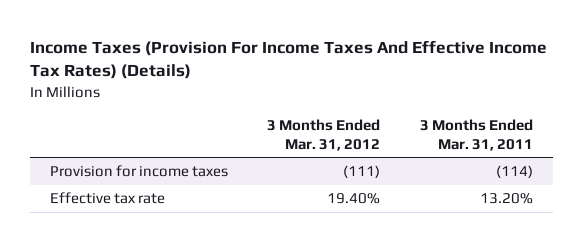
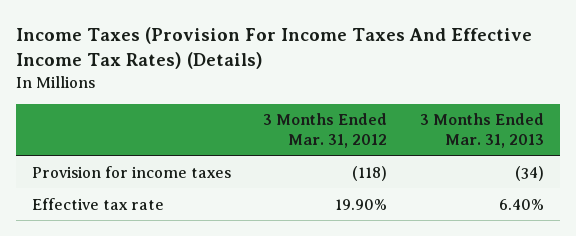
- | 3 Months Ended Mar. 31, 2012 | 3 Months Ended Mar. 31, 2011
+ | 3 Months Ended Mar. 31, 2012 | 3 Months Ended Mar. 31, 2013
- Provision for income taxes | (111) | (114)
- Effective tax rate | 19.40% | 13.20%
+ Provision for income taxes | (118) | (34)
+ Effective tax rate | 19.90% | 6.40%

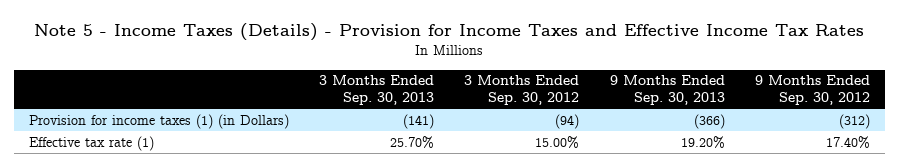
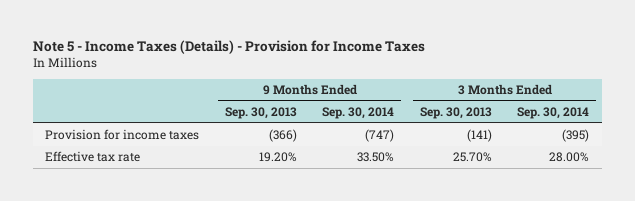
- Note 5 - Income Taxes (Details) - Provision for Income Taxes and Effective Income Tax Rates
+ Note 5 - Income Taxes (Details) - Provision for Income Taxes
- | 3 Months Ended Sep. 30, 2013 | 3 Months Ended Sep. 30, 2012 | 9 Months Ended Sep. 30, 2013 | 9 Months Ended Sep. 30, 2012
+ | 9 Months Ended Sep. 30, 2013 | 9 Months Ended Sep. 30, 2014 | 3 Months Ended Sep. 30, 2013 | 3 Months Ended Sep. 30, 2014
- Provision for income taxes (1) (in Dollars) | (141) | (94) | (366) | (312)
- Effective tax rate (1) | 25.70% | 15.00% | 19.20% | 17.40%
+ Provision for income taxes | (366) | (747) | (141) | (395)
+ Effective tax rate | 19.20% | 33.50% | 25.70% | 28.00%

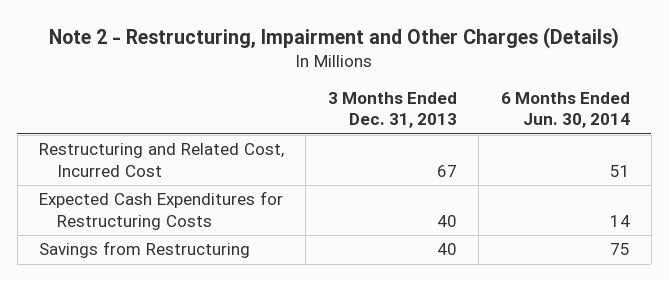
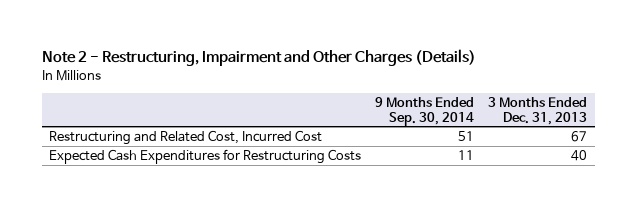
- | 3 Months Ended Dec. 31, 2013 | 6 Months Ended Jun. 30, 2014
+ | 9 Months Ended Sep. 30, 2014 | 3 Months Ended Dec. 31, 2013
- Savings from Restructuring | 40 | 75

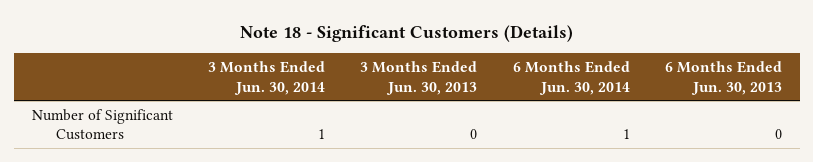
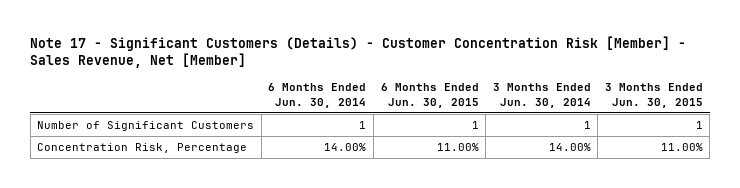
- Note 18 - Significant Customers (Details)
+ Note 17 - Significant Customers (Details) - Customer Concentration Risk [Member] - Sales Revenue, Net [Member]
- | 3 Months Ended Jun. 30, 2014 | 3 Months Ended Jun. 30, 2013 | 6 Months Ended Jun. 30, 2014 | 6 Months Ended Jun. 30, 2013
+ | 6 Months Ended Jun. 30, 2014 | 6 Months Ended Jun. 30, 2015 | 3 Months Ended Jun. 30, 2014 | 3 Months Ended Jun. 30, 2015
+ Concentration Risk, Percentage | 14.00% | 11.00% | 14.00% | 11.00%

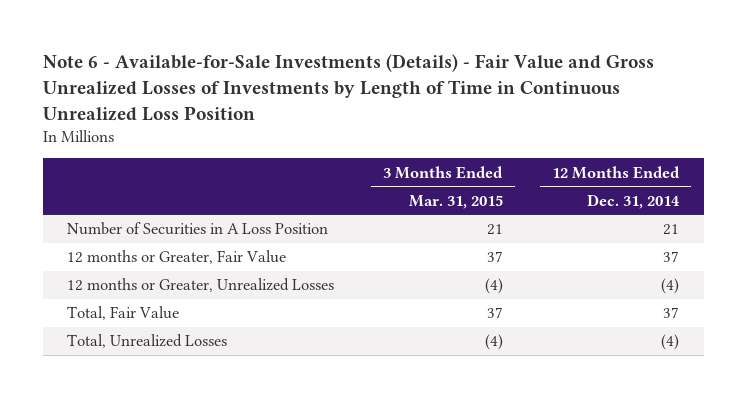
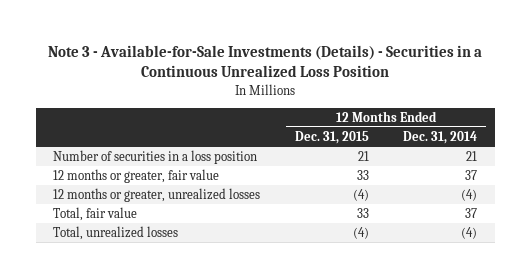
- Note 6 - Available-for-Sale Investments (Details) - Fair Value and Gross Unrealized Losses of Investments by Length of Time in Continuous Unrealized Loss Position
+ Note 3 - Available-for-Sale Investments (Details) - Securities in a Continuous Unrealized Loss Position
- | 3 Months Ended Mar. 31, 2015 | 12 Months Ended Dec. 31, 2014
+ | 12 Months Ended Dec. 31, 2015 | 12 Months Ended Dec. 31, 2014
- Number of Securities in A Loss Position | 21 | 21
- 12 months or Greater, Fair Value | 37 | 37
- 12 months or Greater, Unrealized Losses | (4) | (4)
- Total, Fair Value | 37 | 37
- Total, Unrealized Losses | (4) | (4)
+ Number of securities in a loss position | 21 | 21
+ 12 months or greater, fair value | 33 | 37
+ 12 months or greater, unrealized losses | (4) | (4)
+ Total, fair value | 33 | 37
+ Total, unrealized losses | (4) | (4)

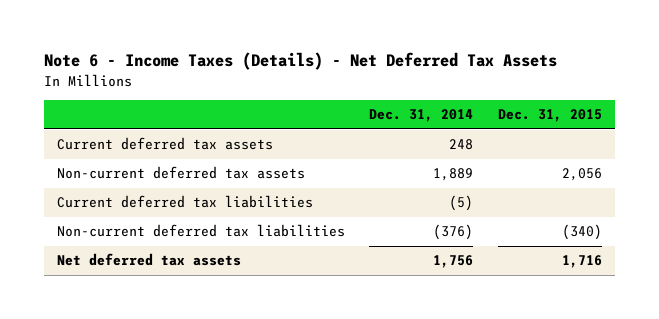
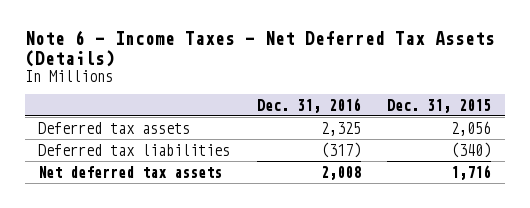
- Note 6 - Income Taxes (Details) - Net Deferred Tax Assets
+ Note 6 - Income Taxes - Net Deferred Tax Assets (Details)
- | Dec. 31, 2014 | Dec. 31, 2015
+ | Dec. 31, 2016 | Dec. 31, 2015
- Current deferred tax assets | 248 |
- Non-current deferred tax assets | 1,889 | 2,056
- Current deferred tax liabilities | (5) |
- Non-current deferred tax liabilities | (376) | (340)
+ Deferred tax assets | 2,325 | 2,056
+ Deferred tax liabilities | (317) | (340)

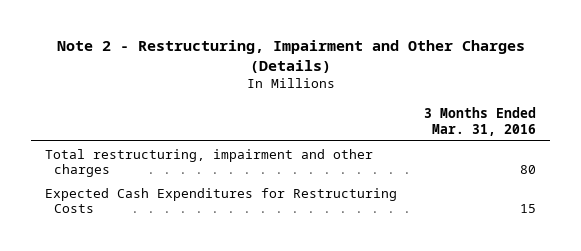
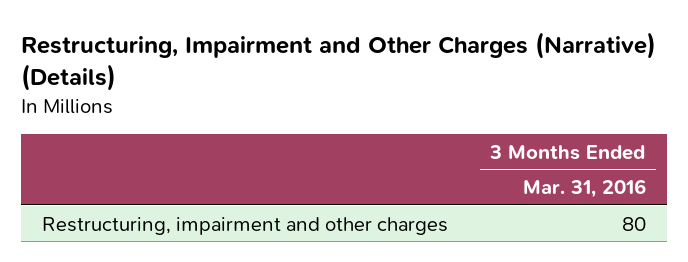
- Note 2 - Restructuring, Impairment and Other Charges (Details)
+ Restructuring, Impairment and Other Charges (Narrative) (Details)
- Total restructuring, impairment and other charges | 80
- Expected Cash Expenditures for Restructuring Costs | 15
+ Restructuring, impairment and other charges | 80

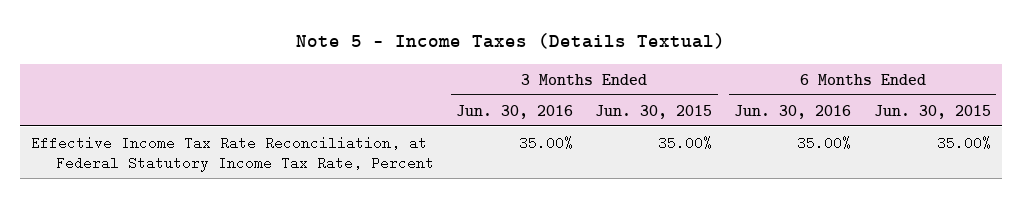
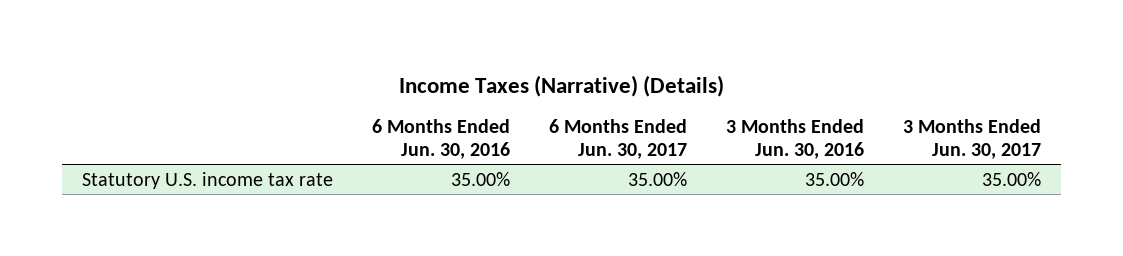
- Note 5 - Income Taxes (Details Textual)
+ Income Taxes (Narrative) (Details)
- | 3 Months Ended Jun. 30, 2016 | 3 Months Ended Jun. 30, 2015 | 6 Months Ended Jun. 30, 2016 | 6 Months Ended Jun. 30, 2015
+ | 6 Months Ended Jun. 30, 2016 | 6 Months Ended Jun. 30, 2017 | 3 Months Ended Jun. 30, 2016 | 3 Months Ended Jun. 30, 2017
- Effective Income Tax Rate Reconciliation, at Federal Statutory Income Tax Rate, Percent | 35.00% | 35.00% | 35.00% | 35.00%
+ Statutory U.S. income tax rate | 35.00% | 35.00% | 35.00% | 35.00%

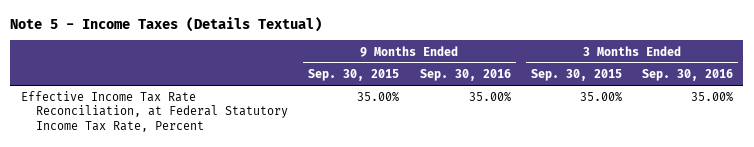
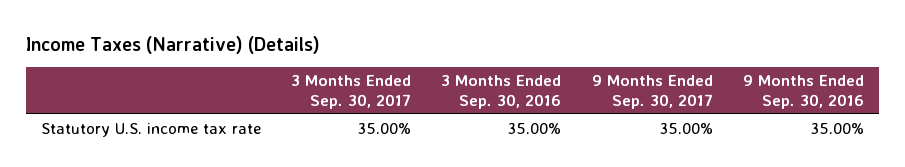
- Note 5 - Income Taxes (Details Textual)
+ Income Taxes (Narrative) (Details)
- | 9 Months Ended Sep. 30, 2015 | 9 Months Ended Sep. 30, 2016 | 3 Months Ended Sep. 30, 2015 | 3 Months Ended Sep. 30, 2016
+ | 3 Months Ended Sep. 30, 2017 | 3 Months Ended Sep. 30, 2016 | 9 Months Ended Sep. 30, 2017 | 9 Months Ended Sep. 30, 2016
- Effective Income Tax Rate Reconciliation, at Federal Statutory Income Tax Rate, Percent | 35.00% | 35.00% | 35.00% | 35.00%
+ Statutory U.S. income tax rate | 35.00% | 35.00% | 35.00% | 35.00%

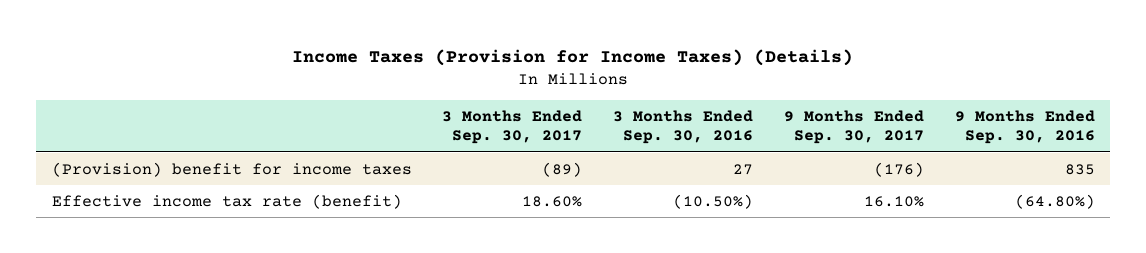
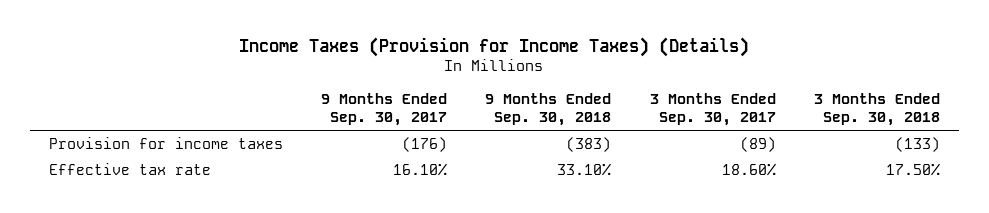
- | 3 Months Ended Sep. 30, 2017 | 3 Months Ended Sep. 30, 2016 | 9 Months Ended Sep. 30, 2017 | 9 Months Ended Sep. 30, 2016
+ | 9 Months Ended Sep. 30, 2017 | 9 Months Ended Sep. 30, 2018 | 3 Months Ended Sep. 30, 2017 | 3 Months Ended Sep. 30, 2018
- (Provision) benefit for income taxes | (89) | 27 | (176) | 835
- Effective income tax rate (benefit) | 18.60% | (10.50%) | 16.10% | (64.80%)
+ Provision for income taxes | (176) | (383) | (89) | (133)
+ Effective tax rate | 16.10% | 33.10% | 18.60% | 17.50%

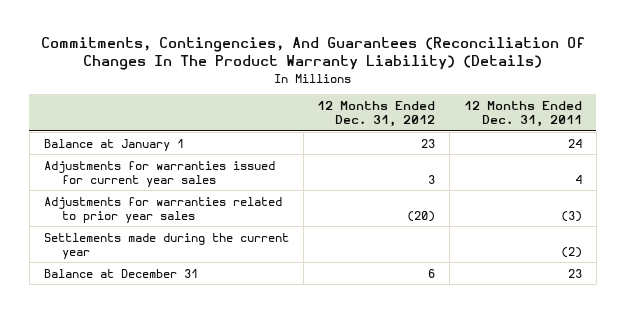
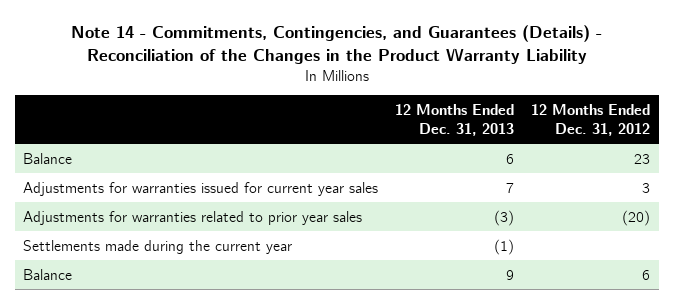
- Commitments, Contingencies, And Guarantees (Reconciliation Of Changes In The Product Warranty Liability) (Details)
+ Note 14 - Commitments, Contingencies, and Guarantees (Details) - Reconciliation of the Changes in the Product Warranty Liability
- | 12 Months Ended Dec. 31, 2012 | 12 Months Ended Dec. 31, 2011
+ | 12 Months Ended Dec. 31, 2013 | 12 Months Ended Dec. 31, 2012
- Balance at January 1 | 23 | 24
+ Balance | 6 | 23
- Balance at December 31 | 6 | 23
+ Balance | 9 | 6

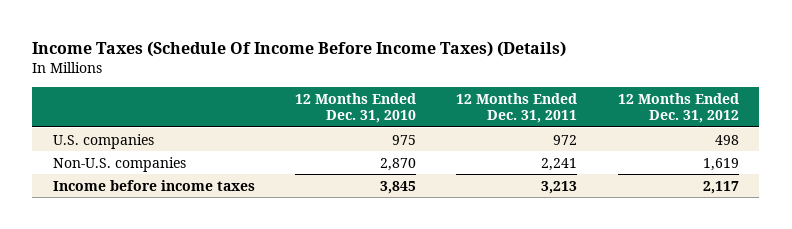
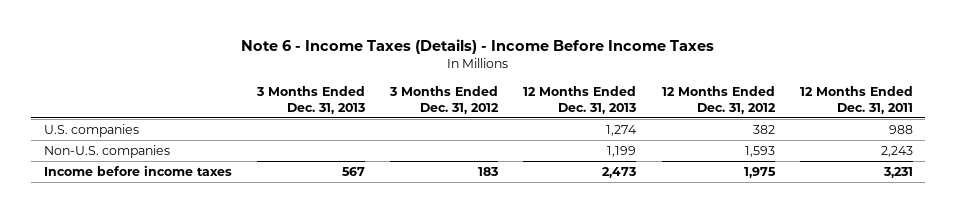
- Income Taxes (Schedule Of Income Before Income Taxes) (Details)
+ Note 6 - Income Taxes (Details) - Income Before Income Taxes
- | 12 Months Ended Dec. 31, 2010 | 12 Months Ended Dec. 31, 2011 | 12 Months Ended Dec. 31, 2012
+ | 3 Months Ended Dec. 31, 2013 | 3 Months Ended Dec. 31, 2012 | 12 Months Ended Dec. 31, 2013 | 12 Months Ended Dec. 31, 2012 | 12 Months Ended Dec. 31, 2011
- U.S. companies | 975 | 972 | 498
- Non-U.S. companies | 2,870 | 2,241 | 1,619
- Income before income taxes | 3,845 | 3,213 | 2,117
+ U.S. companies | | | 1,274 | 382 | 988
+ Non-U.S. companies | | | 1,199 | 1,593 | 2,243
+ Income before income taxes | 567 | 183 | 2,473 | 1,975 | 3,231

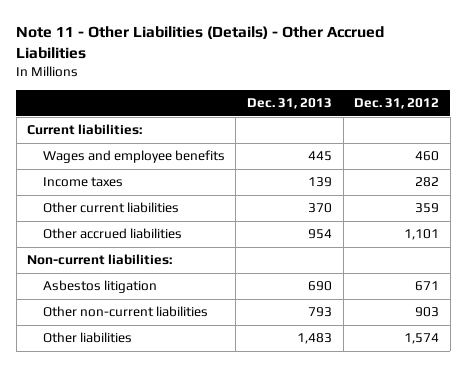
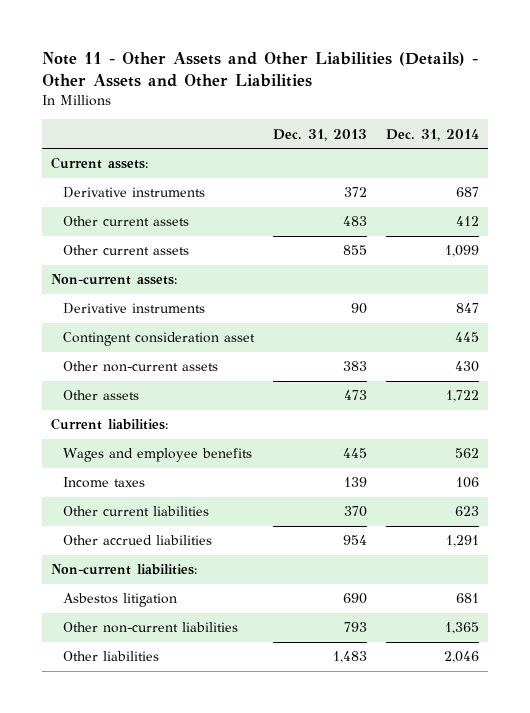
- Note 11 - Other Liabilities (Details) - Other Accrued Liabilities
+ Note 11 - Other Assets and Other Liabilities (Details) - Other Assets and Other Liabilities
- | Dec. 31, 2013 | Dec. 31, 2012
+ | Dec. 31, 2013 | Dec. 31, 2014
+ Current assets:
+ Derivative instruments | 372 | 687
+ Other current assets | 483 | 412
+ Other current assets | 855 | 1,099
+ Non-current assets:
+ Derivative instruments | 90 | 847
+ Contingent consideration asset | | 445
+ Other non-current assets | 383 | 430
+ Other assets | 473 | 1,722

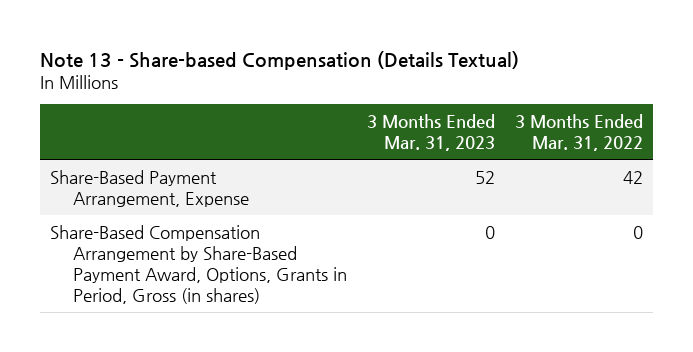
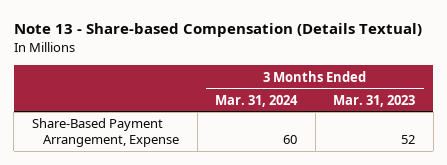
- | 3 Months Ended Mar. 31, 2023 | 3 Months Ended Mar. 31, 2022
+ | 3 Months Ended Mar. 31, 2024 | 3 Months Ended Mar. 31, 2023
- Share-Based Compensation Arrangement by Share-Based Payment Award, Options, Grants in Period, Gross (in shares) | 0 | 0

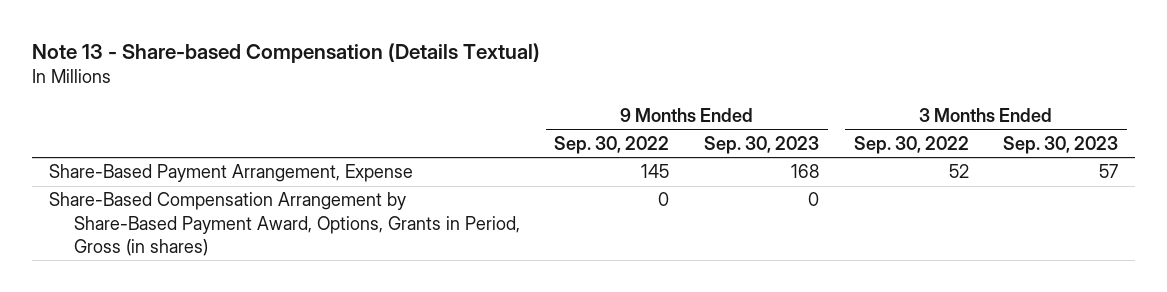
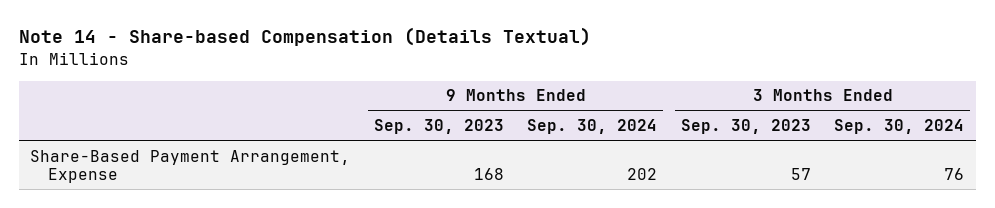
- Note 13 - Share-based Compensation (Details Textual)
+ Note 14 - Share-based Compensation (Details Textual)
- | 9 Months Ended Sep. 30, 2022 | 9 Months Ended Sep. 30, 2023 | 3 Months Ended Sep. 30, 2022 | 3 Months Ended Sep. 30, 2023
+ | 9 Months Ended Sep. 30, 2023 | 9 Months Ended Sep. 30, 2024 | 3 Months Ended Sep. 30, 2023 | 3 Months Ended Sep. 30, 2024
- Share-Based Compensation Arrangement by Share-Based Payment Award, Options, Grants in Period, Gross (in shares) | 0 | 0 | |

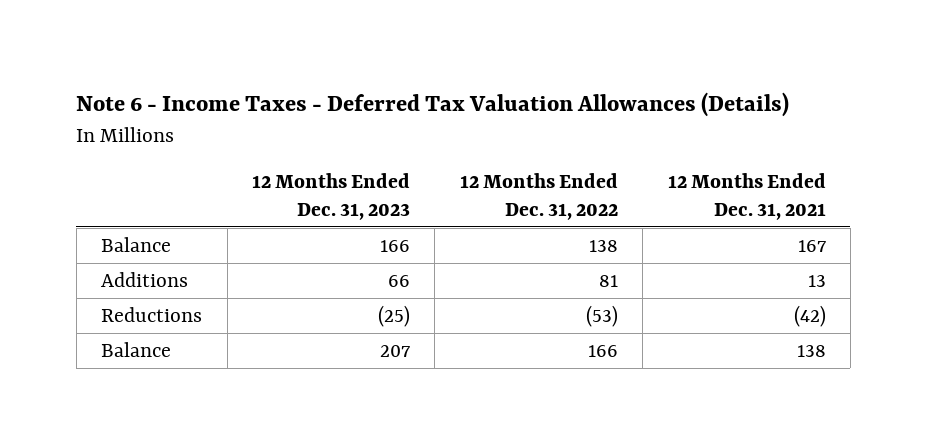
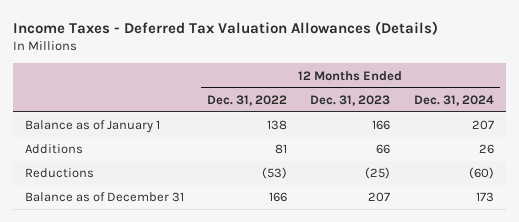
- Note 6 - Income Taxes - Deferred Tax Valuation Allowances (Details)
+ Income Taxes - Deferred Tax Valuation Allowances (Details)
- | 12 Months Ended Dec. 31, 2023 | 12 Months Ended Dec. 31, 2022 | 12 Months Ended Dec. 31, 2021
+ | 12 Months Ended Dec. 31, 2022 | 12 Months Ended Dec. 31, 2023 | 12 Months Ended Dec. 31, 2024
- Balance | 166 | 138 | 167
+ Balance as of January 1 | 138 | 166 | 207
- Balance | 207 | 166 | 138
+ Balance as of December 31 | 166 | 207 | 173

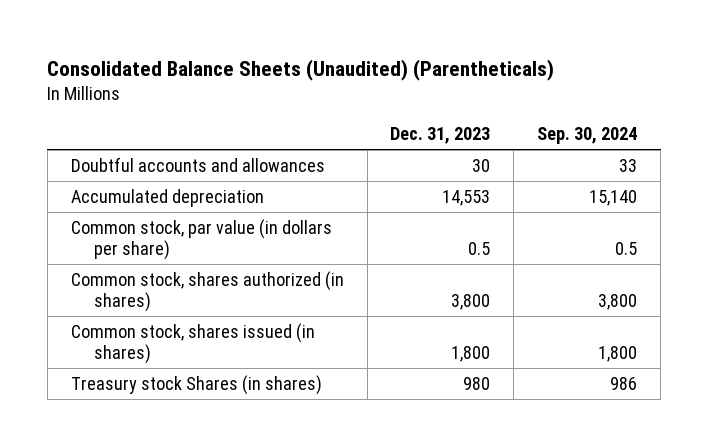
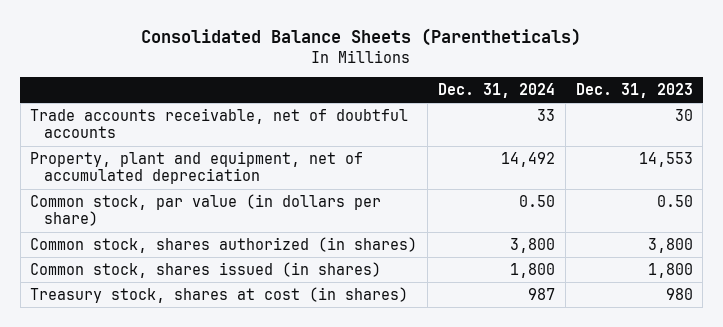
- Consolidated Balance Sheets (Unaudited) (Parentheticals)
+ Consolidated Balance Sheets (Parentheticals)
- | Dec. 31, 2023 | Sep. 30, 2024
+ | Dec. 31, 2024 | Dec. 31, 2023
- Doubtful accounts and allowances | 30 | 33
- Accumulated depreciation | 14,553 | 15,140
- Common stock, par value (in dollars per share) | 0.5 | 0.5
+ Trade accounts receivable, net of doubtful accounts | 33 | 30
+ Property, plant and equipment, net of accumulated depreciation | 14,492 | 14,553
+ Common stock, par value (in dollars per share) | 0.50 | 0.50
- Treasury stock Shares (in shares) | 980 | 986
+ Treasury stock, shares at cost (in shares) | 987 | 980

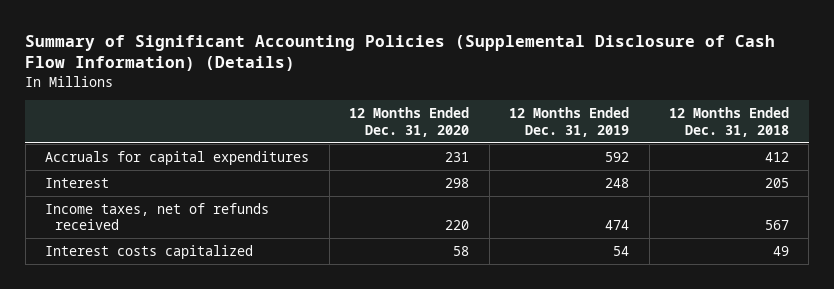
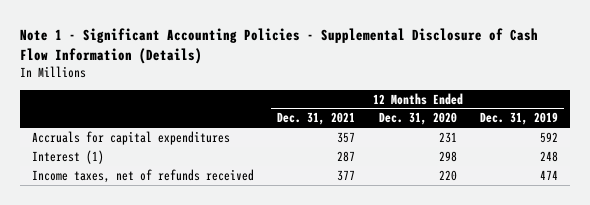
- Summary of Significant Accounting Policies (Supplemental Disclosure of Cash Flow Information) (Details)
+ Note 1 - Significant Accounting Policies - Supplemental Disclosure of Cash Flow Information (Details)
- | 12 Months Ended Dec. 31, 2020 | 12 Months Ended Dec. 31, 2019 | 12 Months Ended Dec. 31, 2018
+ | 12 Months Ended Dec. 31, 2021 | 12 Months Ended Dec. 31, 2020 | 12 Months Ended Dec. 31, 2019
- Interest | 298 | 248 | 205
+ Interest (1) | 287 | 298 | 248
- Interest costs capitalized | 58 | 54 | 49

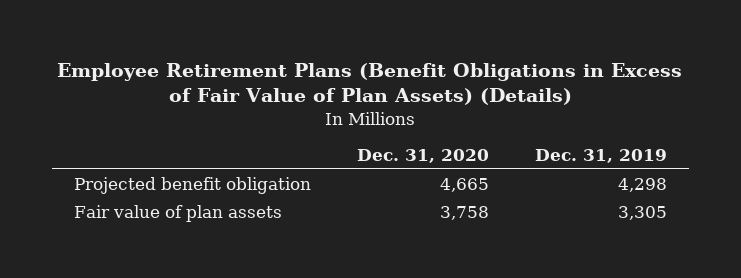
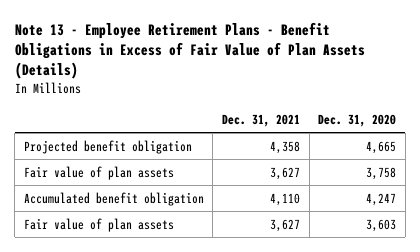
- Employee Retirement Plans (Benefit Obligations in Excess of Fair Value of Plan Assets) (Details)
+ Note 13 - Employee Retirement Plans - Benefit Obligations in Excess of Fair Value of Plan Assets (Details)
- | Dec. 31, 2020 | Dec. 31, 2019
+ | Dec. 31, 2021 | Dec. 31, 2020
+ Accumulated benefit obligation | 4,110 | 4,247
+ Fair value of plan assets | 3,627 | 3,603

